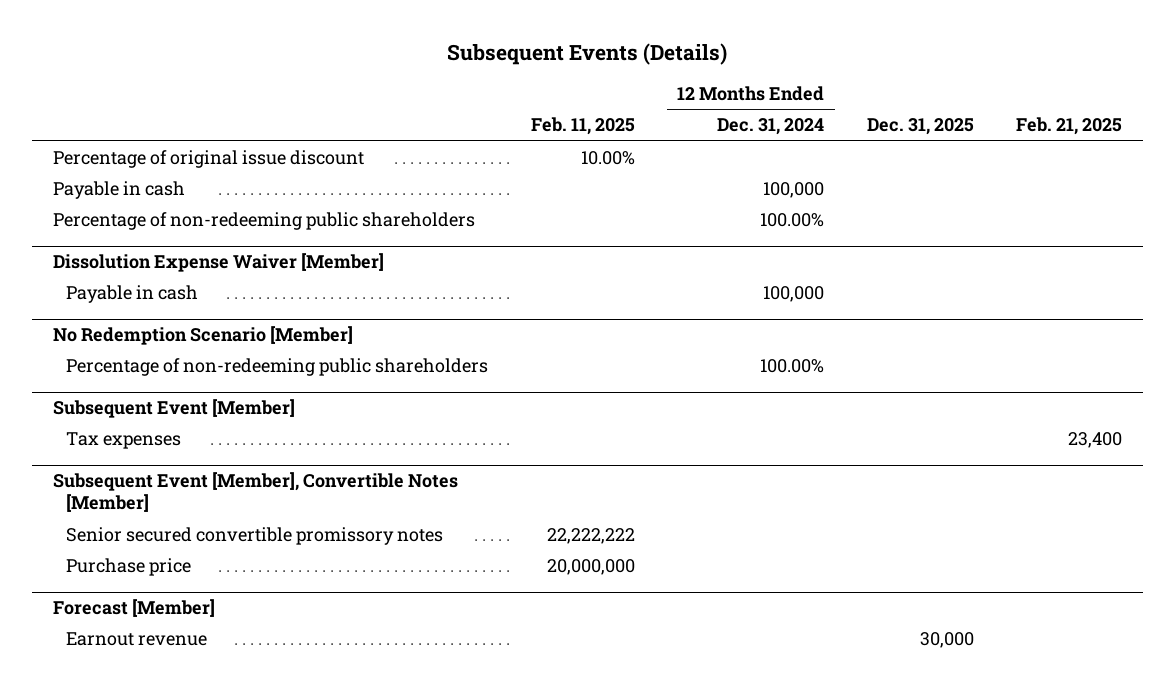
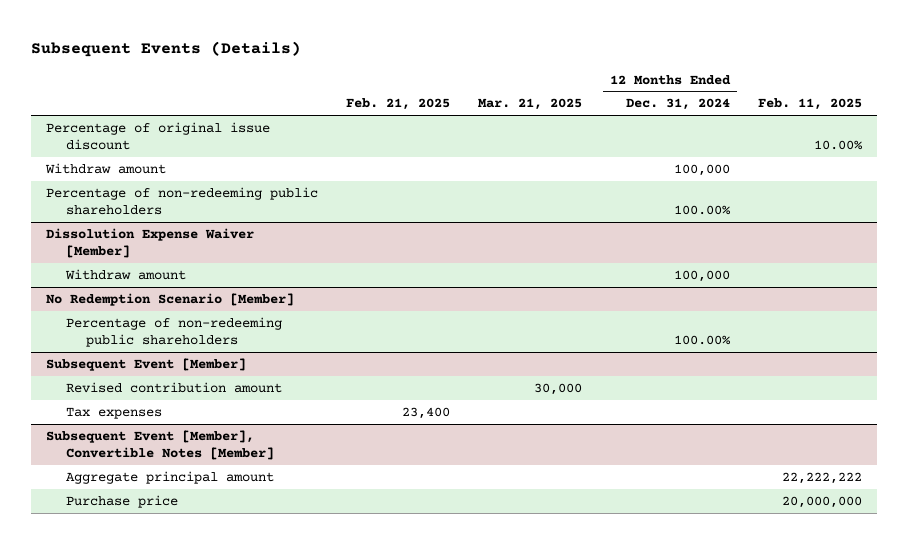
- | Feb. 11, 2025 | 12 Months Ended Dec. 31, 2024 | Dec. 31, 2025 | Feb. 21, 2025
+ | Feb. 21, 2025 | Mar. 21, 2025 | 12 Months Ended Dec. 31, 2024 | Feb. 11, 2025
- Payable in cash | | 100,000 | |
+ Withdraw amount | | | 100,000 |
@ Dissolution Expense Waiver [Member]
- Payable in cash | | 100,000 | |
+ Withdraw amount | | | 100,000 |
@ Subsequent Event [Member]
+ Revised contribution amount | | 30,000 | |
@ Subsequent Event [Member], Convertible Notes [Member]
- Senior secured convertible promissory notes | 22,222,222 | | |
+ Aggregate principal amount | | | | 22,222,222
- Forecast [Member]
- Earnout revenue | | | 30,000 |

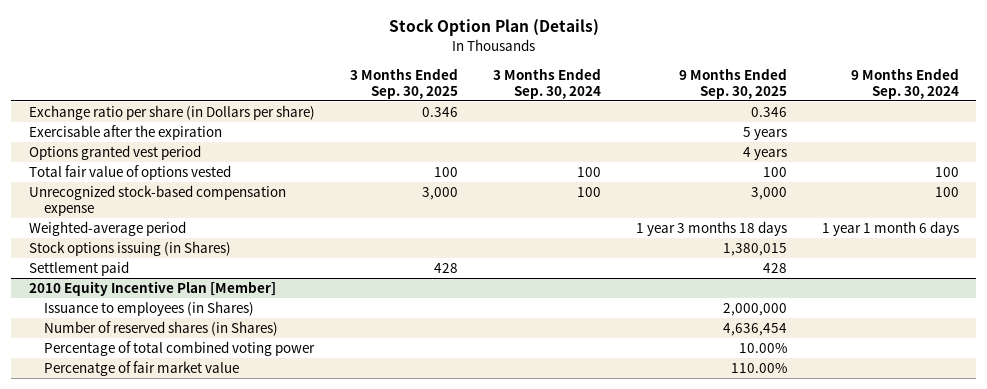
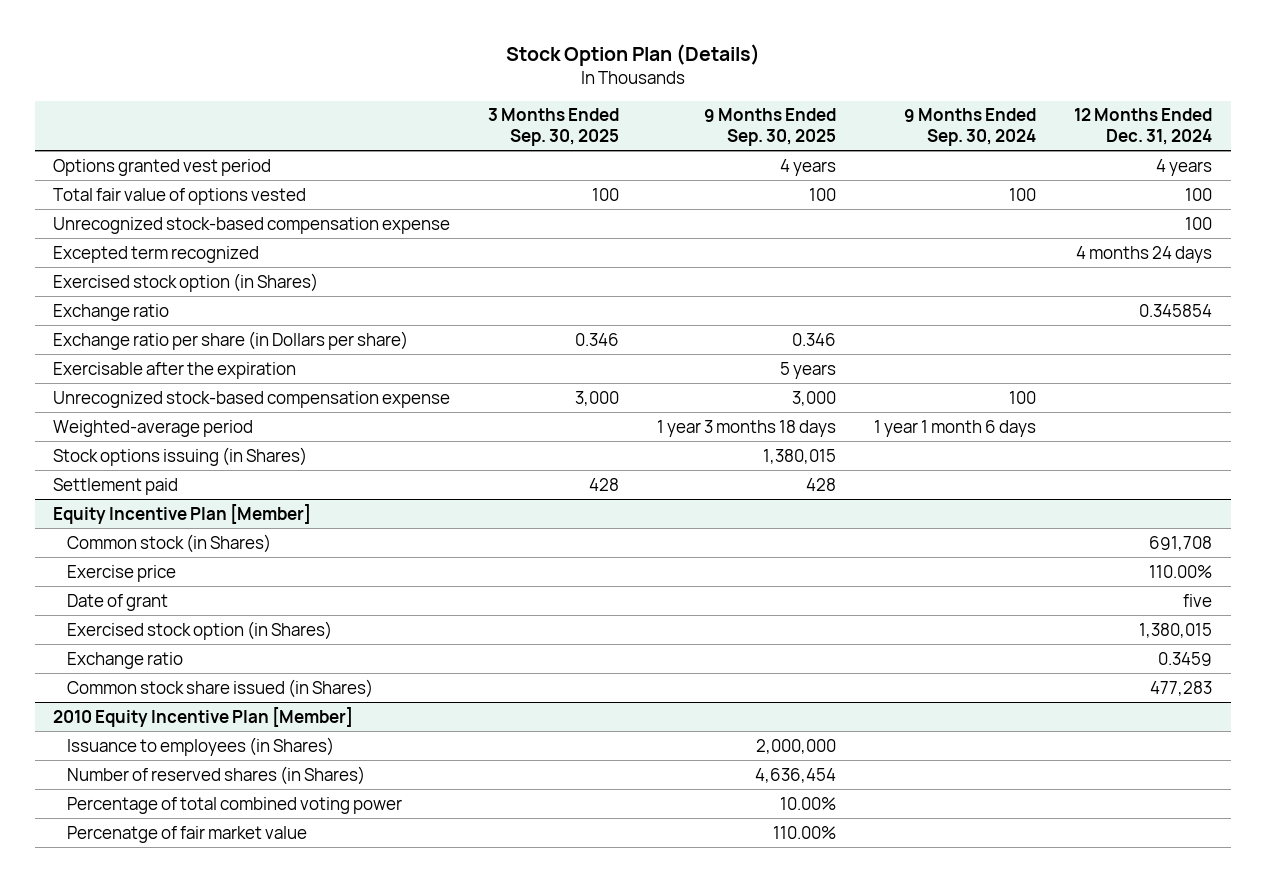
- | 3 Months Ended Sep. 30, 2025 | 3 Months Ended Sep. 30, 2024 | 9 Months Ended Sep. 30, 2025 | 9 Months Ended Sep. 30, 2024
+ | 3 Months Ended Sep. 30, 2025 | 9 Months Ended Sep. 30, 2025 | 9 Months Ended Sep. 30, 2024 | 12 Months Ended Dec. 31, 2024
+ Unrecognized stock-based compensation expense | | | | 100
+ Excepted term recognized | | | | 4 months 24 days
+ Exercised stock option (in Shares)
+ Exchange ratio | | | | 0.345854
moved down: Exchange ratio per share (in Dollars per share) | 0.346 | 0.346 | |
moved down: Exercisable after the expiration | | 5 years | |
+ Equity Incentive Plan [Member]
+ Common stock (in Shares) | | | | 691,708
+ Exercise price | | | | 110.00%
+ Date of grant | | | | five
+ Exercised stock option (in Shares) | | | | 1,380,015
+ Exchange ratio | | | | 0.3459
+ Common stock share issued (in Shares) | | | | 477,283

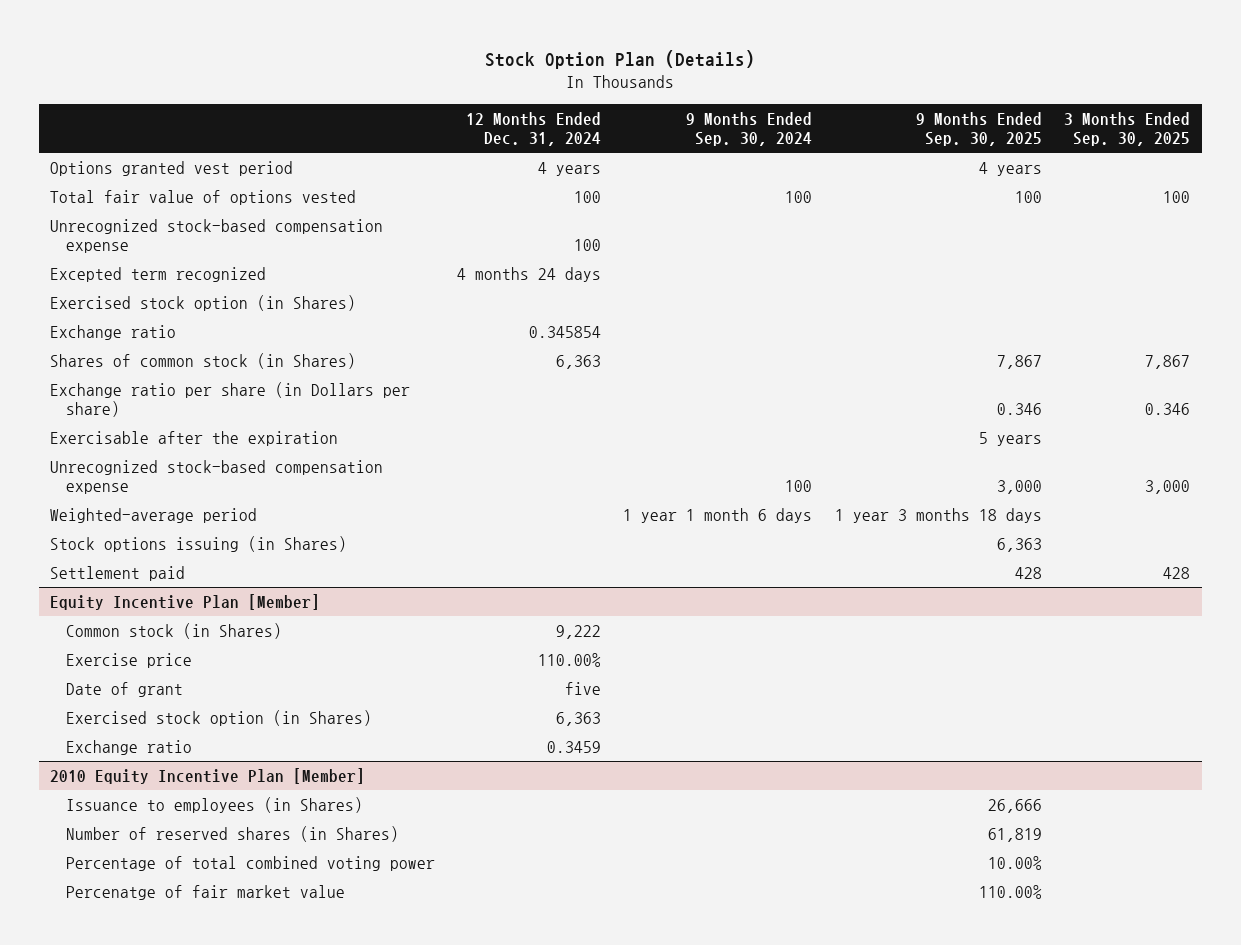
- | 3 Months Ended Sep. 30, 2025 | 9 Months Ended Sep. 30, 2025 | 9 Months Ended Sep. 30, 2024 | 12 Months Ended Dec. 31, 2024
+ | 12 Months Ended Dec. 31, 2024 | 9 Months Ended Sep. 30, 2024 | 9 Months Ended Sep. 30, 2025 | 3 Months Ended Sep. 30, 2025
+ Shares of common stock (in Shares) | 6,363 | | 7,867 | 7,867
- Stock options issuing (in Shares) | | 1,380,015 | |
+ Stock options issuing (in Shares) | | | 6,363 |
@ Equity Incentive Plan [Member]
- Common stock (in Shares) | | | | 691,708
+ Common stock (in Shares) | 9,222 | | |
- Exercised stock option (in Shares) | | | | 1,380,015
+ Exercised stock option (in Shares) | 6,363 | | |
- Common stock share issued (in Shares) | | | | 477,283
@ 2010 Equity Incentive Plan [Member]
- Issuance to employees (in Shares) | | 2,000,000 | |
- Number of reserved shares (in Shares) | | 4,636,454 | |
+ Issuance to employees (in Shares) | | | 26,666 |
+ Number of reserved shares (in Shares) | | | 61,819 |

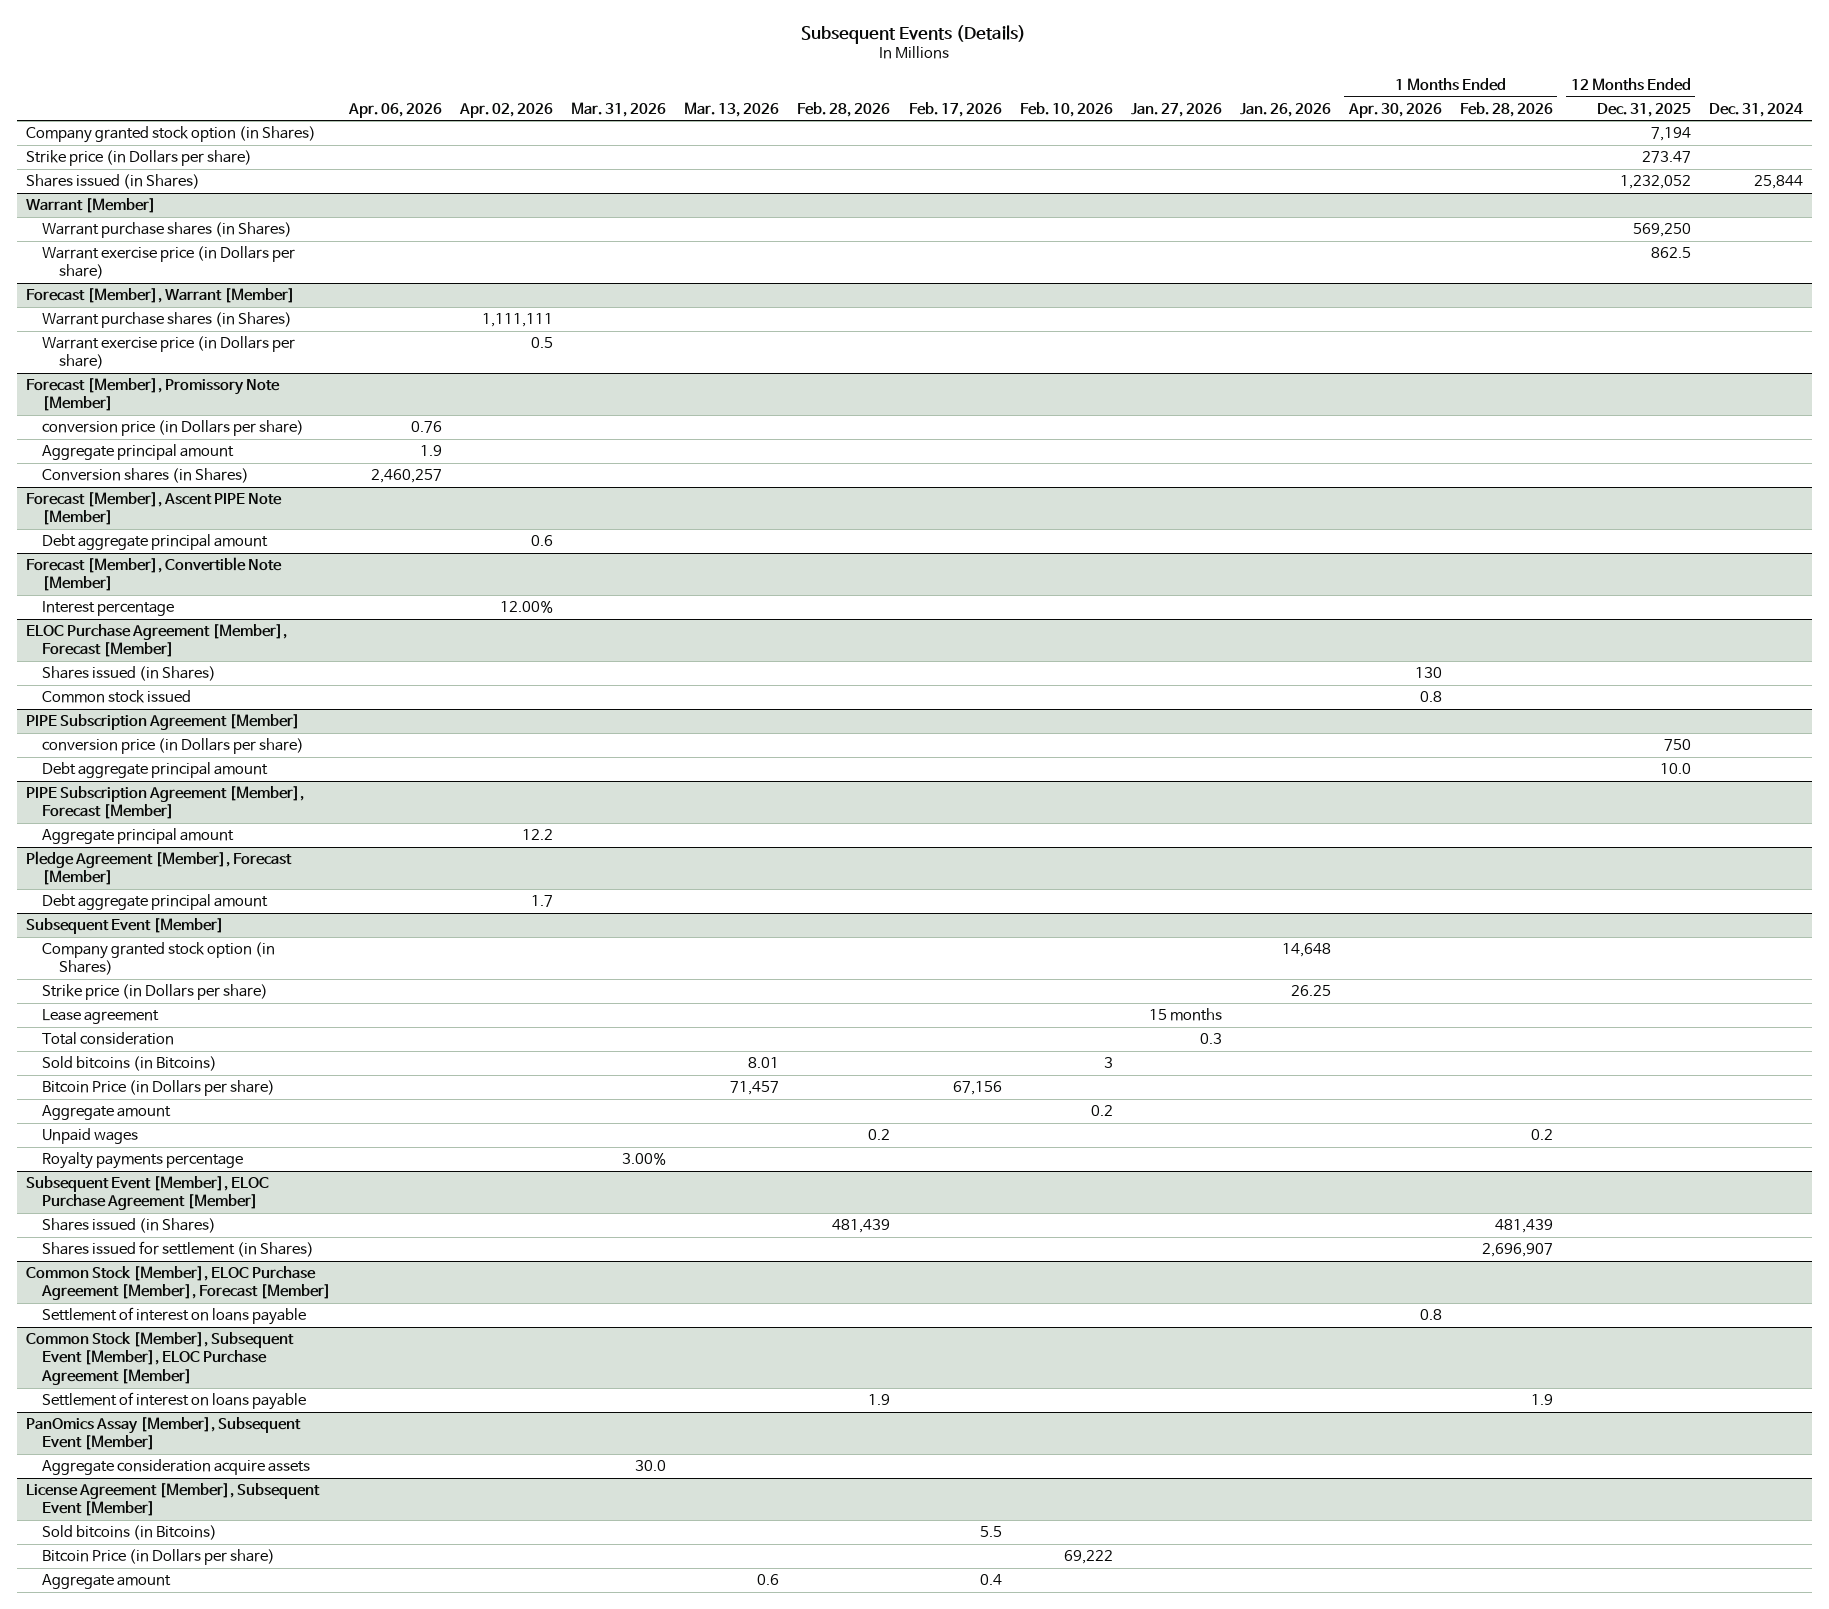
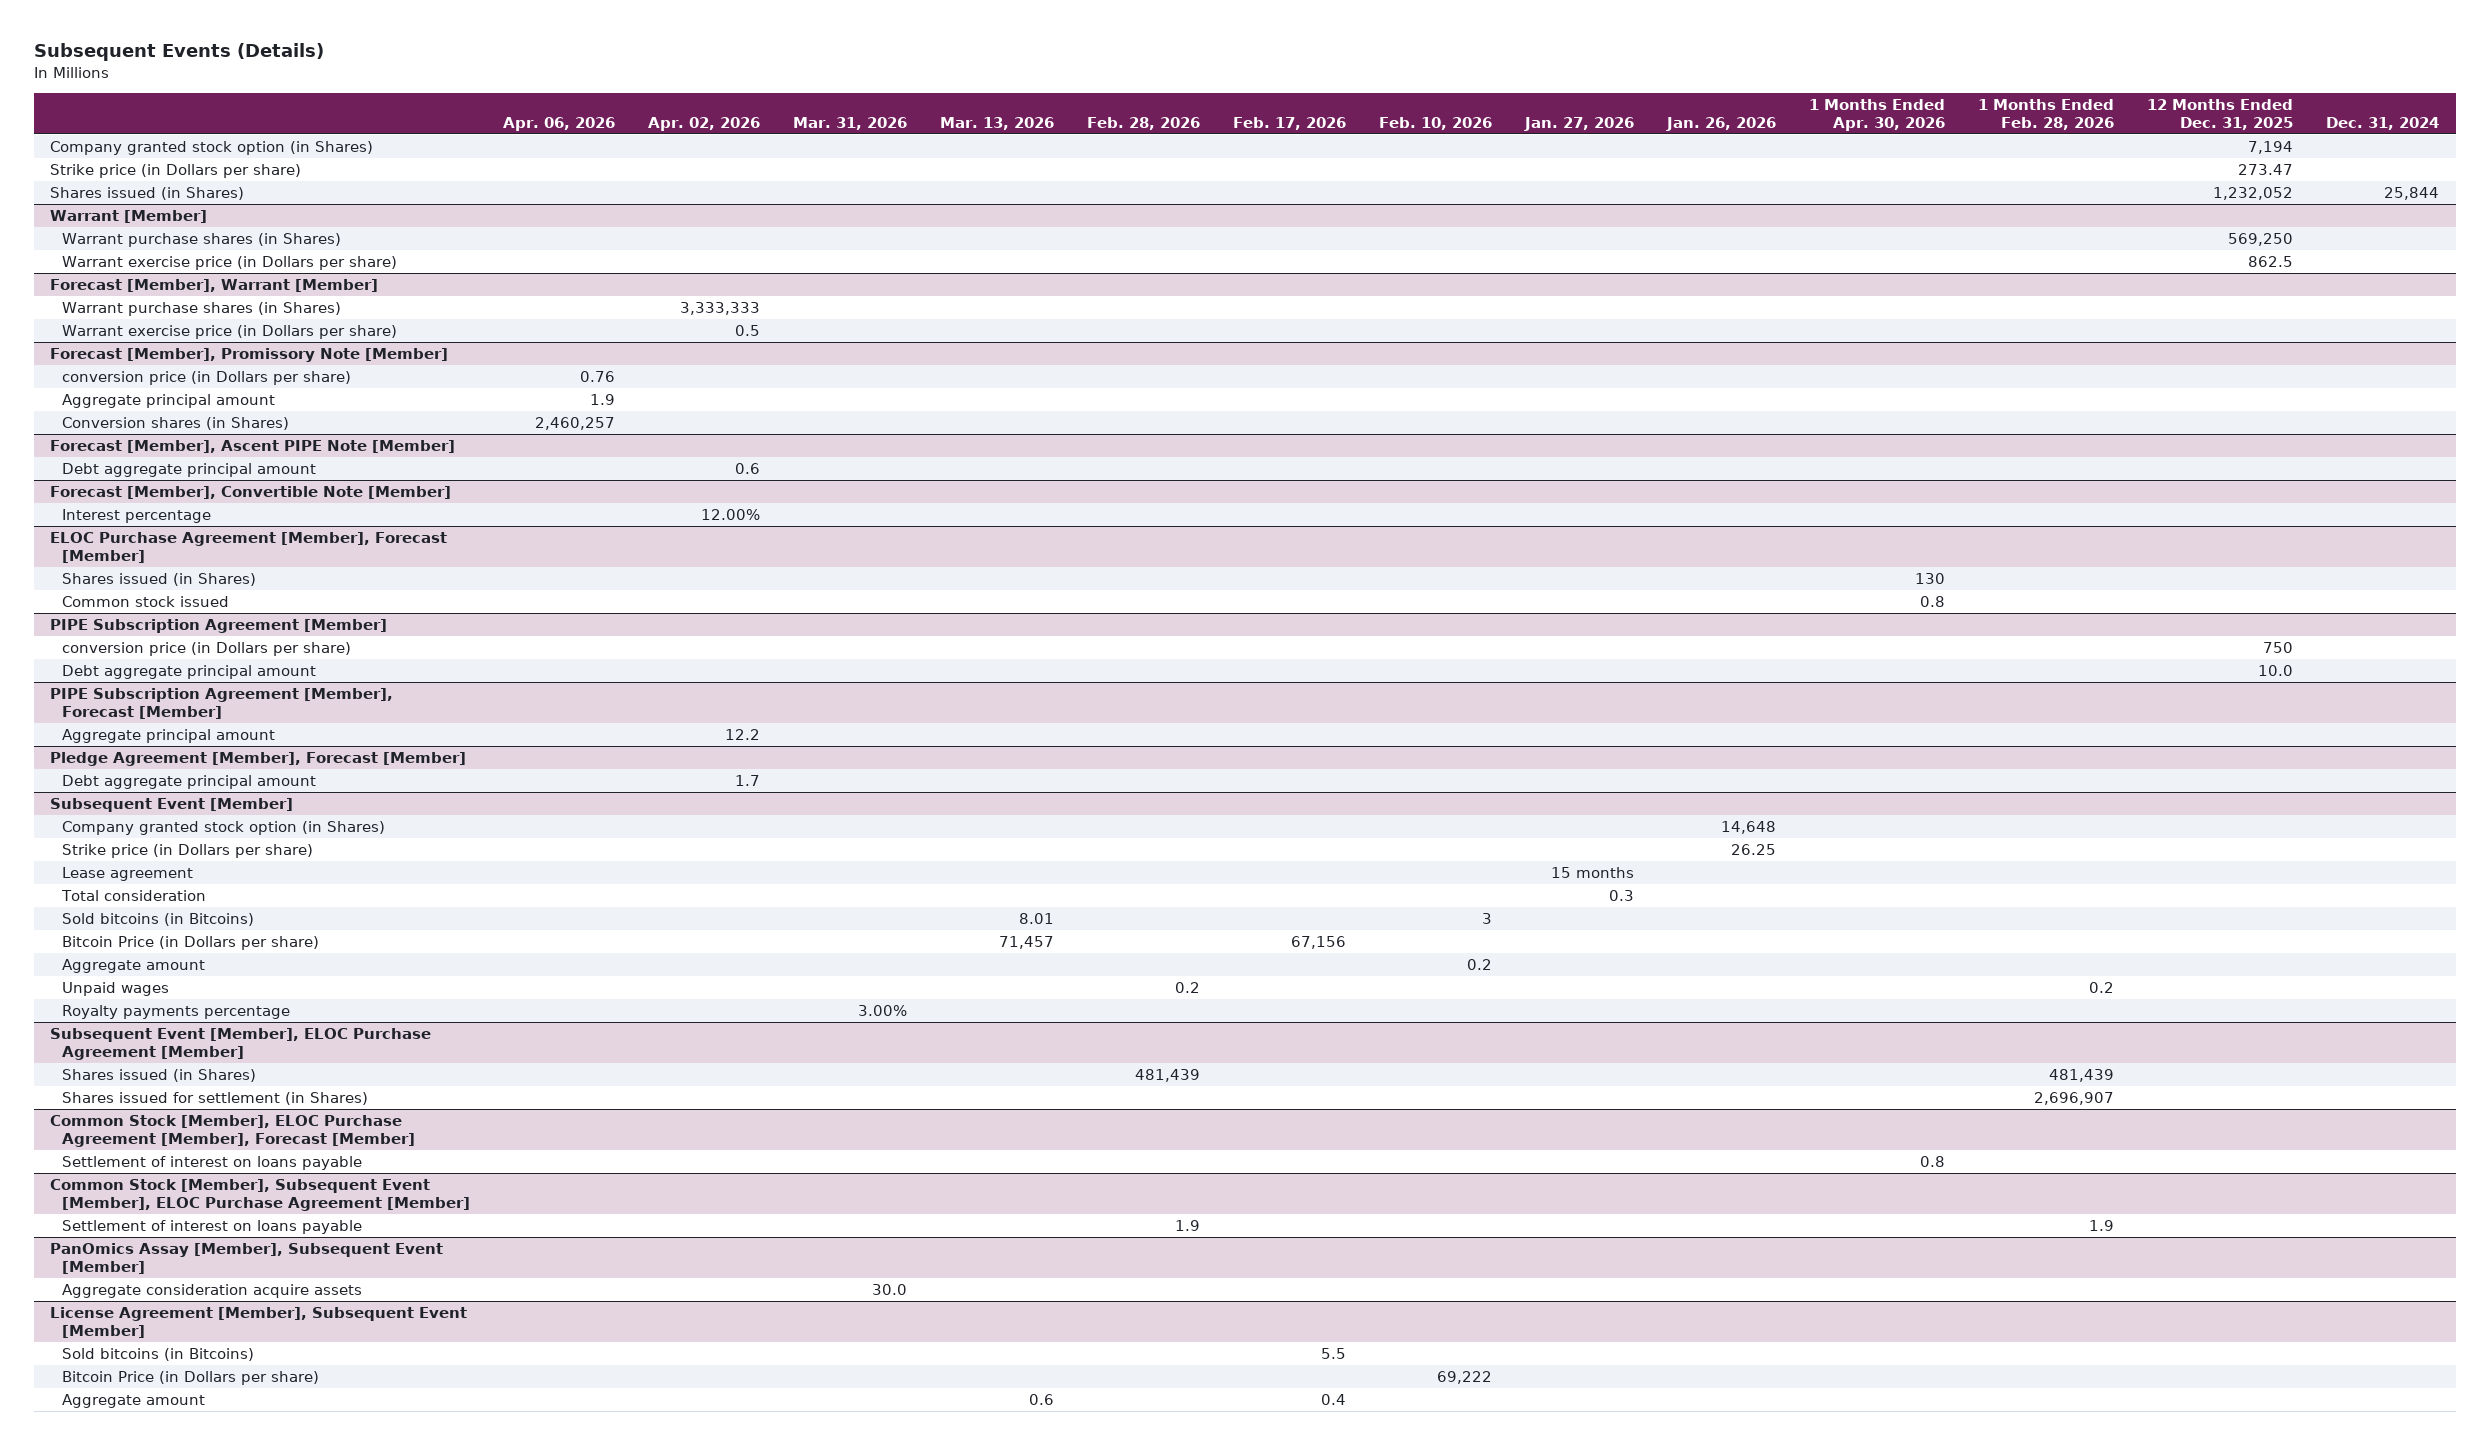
@ Forecast [Member], Warrant [Member]
- Warrant purchase shares (in Shares) | | 1,111,111 | | | | | | | | | | |
+ Warrant purchase shares (in Shares) | | 3,333,333 | | | | | | | | | | |

